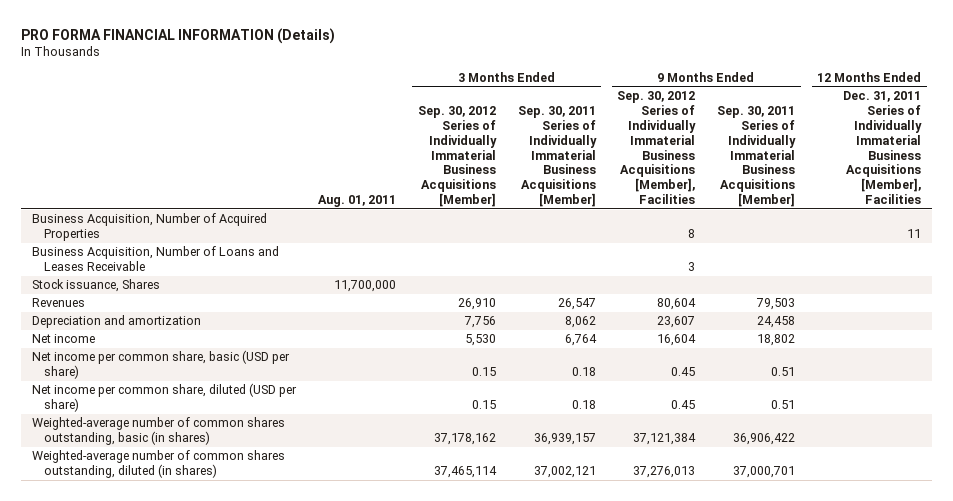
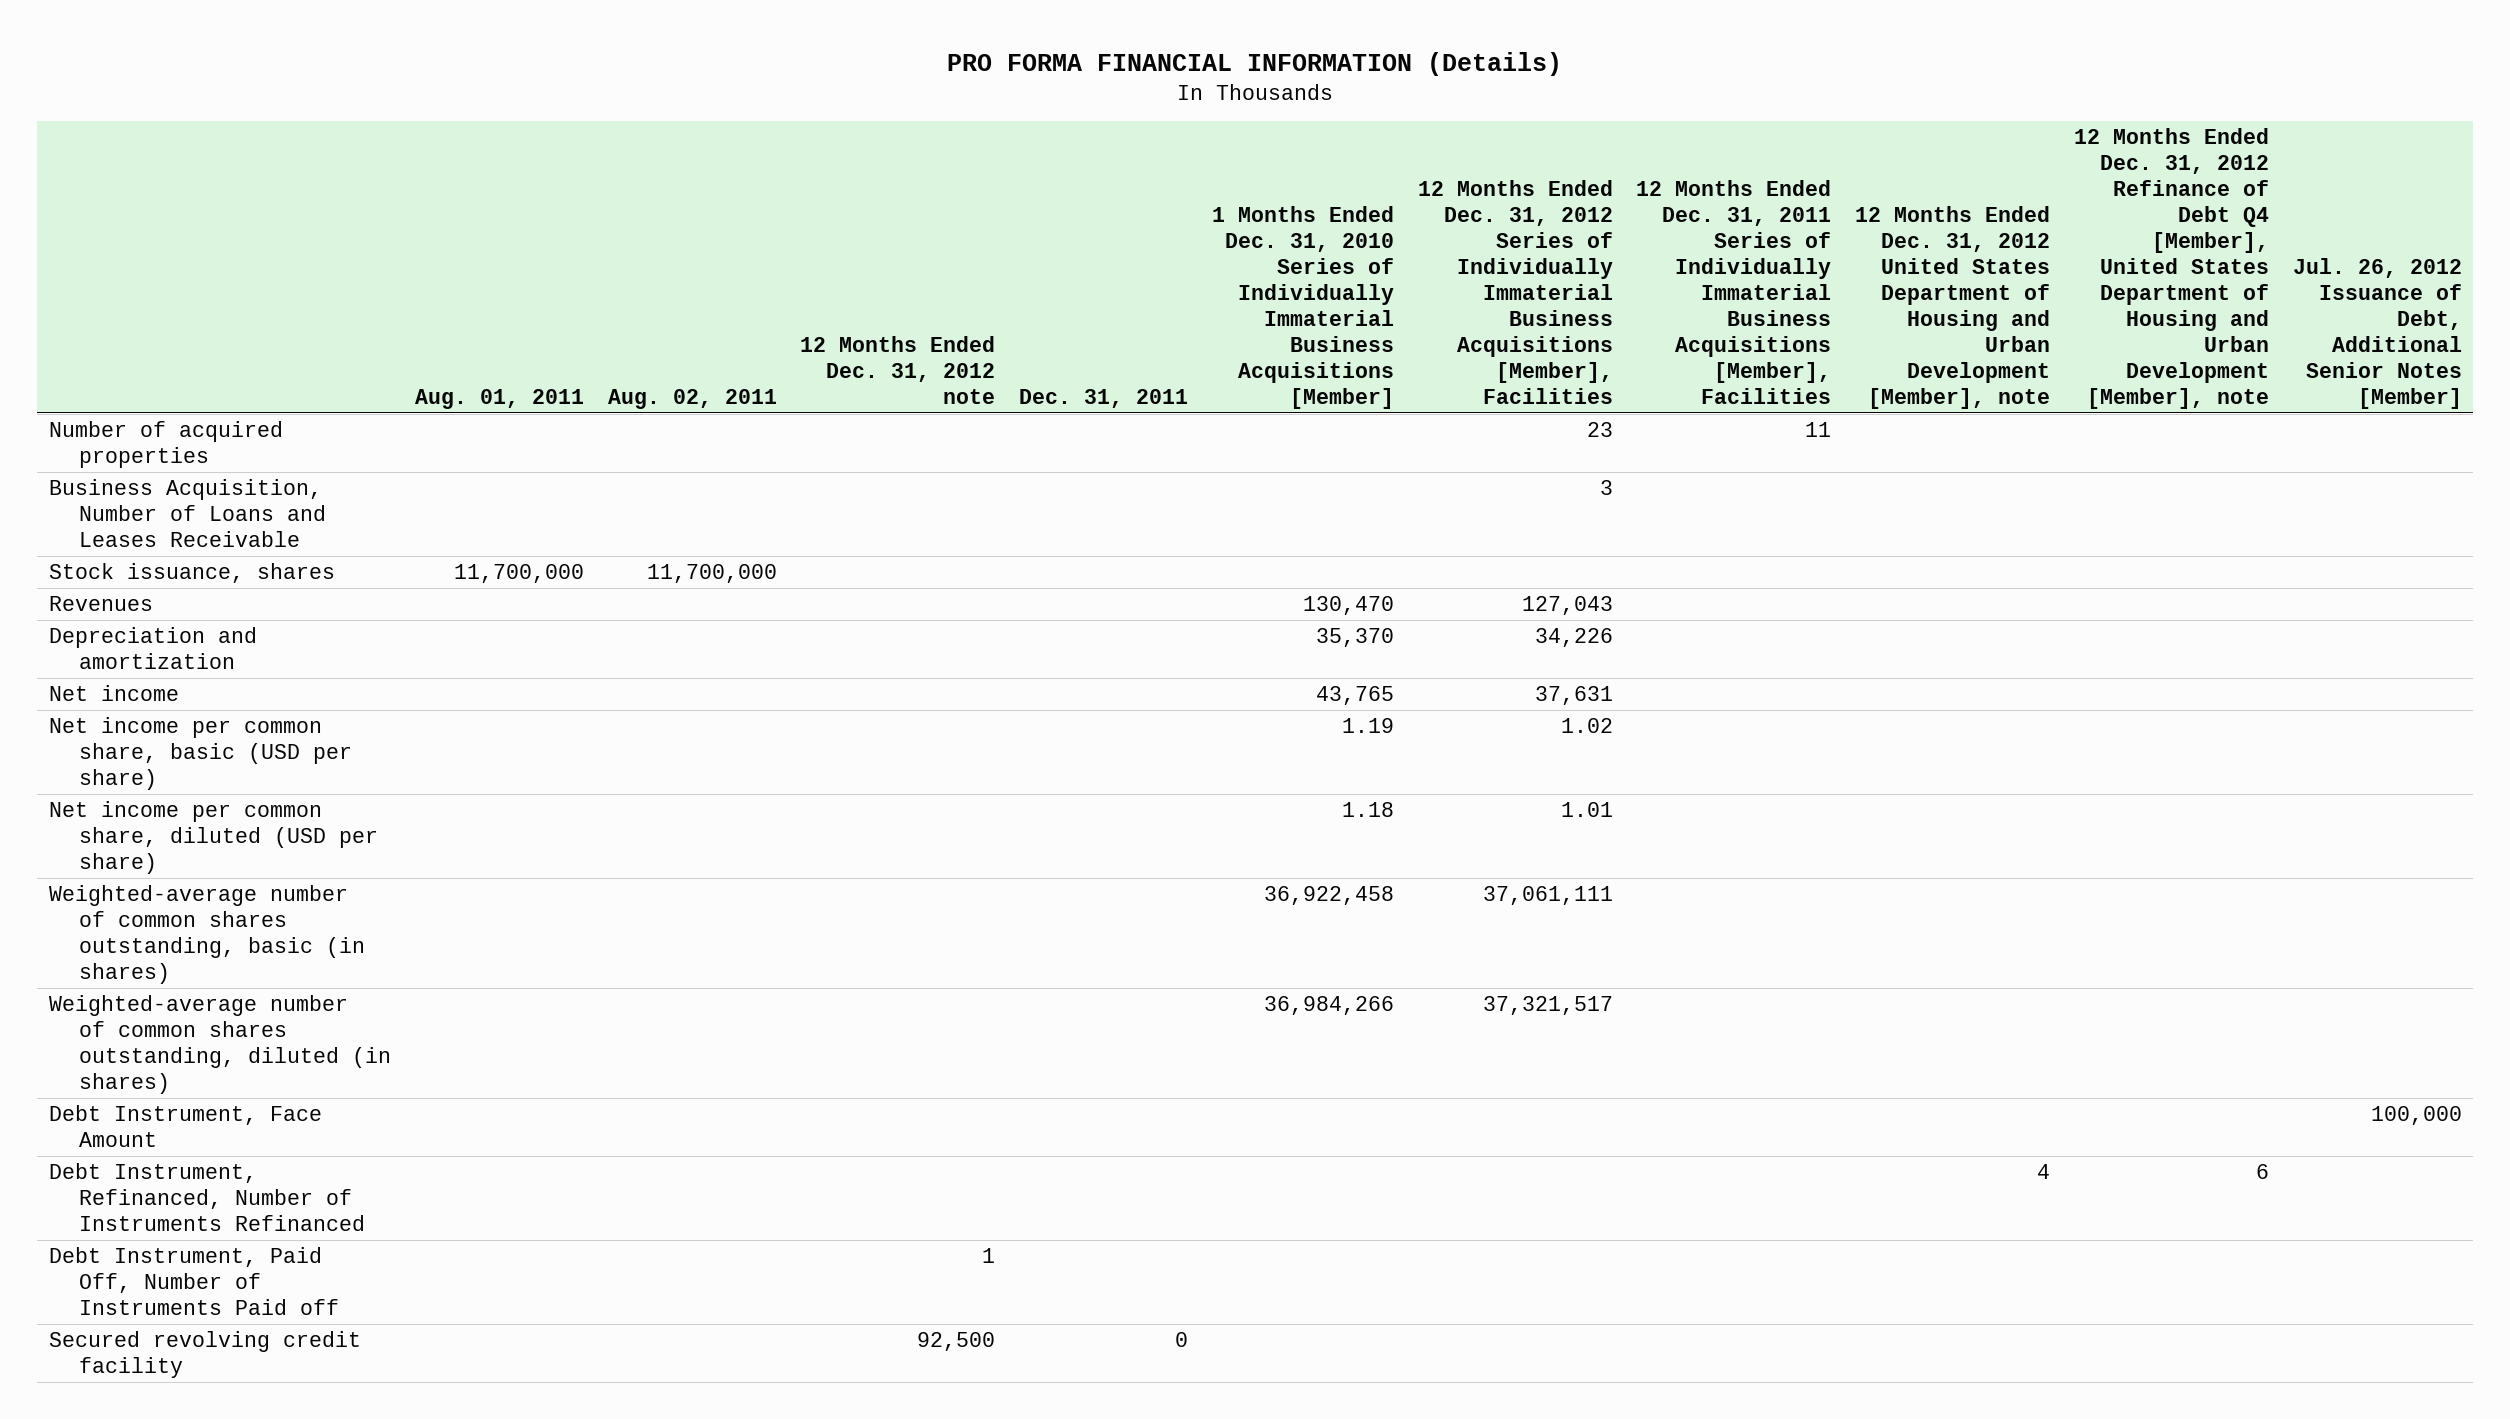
- | Aug. 01, 2011 | 3 Months Ended Sep. 30, 2012 Series of Individually Immaterial Business Acquisitions [Member] | 3 Months Ended Sep. 30, 2011 Series of Individually Immaterial Business Acquisitions [Member] | 9 Months Ended Sep. 30, 2012 Series of Individually Immaterial Business Acquisitions [Member], Facilities | 9 Months Ended Sep. 30, 2011 Series of Individually Immaterial Business Acquisitions [Member] | 12 Months Ended Dec. 31, 2011 Series of Individually Immaterial Business Acquisitions [Member], Facilities
+ | Aug. 01, 2011 | Aug. 02, 2011 | 12 Months Ended Dec. 31, 2012 note | Dec. 31, 2011 | 1 Months Ended Dec. 31, 2010 Series of Individually Immaterial Business Acquisitions [Member] | 12 Months Ended Dec. 31, 2012 Series of Individually Immaterial Business Acquisitions [Member], Facilities | 12 Months Ended Dec. 31, 2011 Series of Individually Immaterial Business Acquisitions [Member], Facilities | 12 Months Ended Dec. 31, 2012 United States Department of Housing and Urban Development [Member], note | 12 Months Ended Dec. 31, 2012 Refinance of Debt Q4 [Member], United States Department of Housing and Urban Development [Member], note | Jul. 26, 2012 Issuance of Debt, Additional Senior Notes [Member]
- Business Acquisition, Number of Acquired Properties | | | | 8 | | 11
+ Number of acquired properties | | | | | | 23 | 11 | | |
- Stock issuance, Shares | 11,700,000 | | | | |
+ Stock issuance, shares | 11,700,000 | 11,700,000 | | | | | | | |
+ Debt Instrument, Face Amount | | | | | | | | | | 100,000
+ Debt Instrument, Refinanced, Number of Instruments Refinanced | | | | | | | | 4 | 6 |
+ Debt Instrument, Paid Off, Number of Instruments Paid off | | | 1 | | | | | | |
+ Secured revolving credit facility | | | 92,500 | 0 | | | | | |

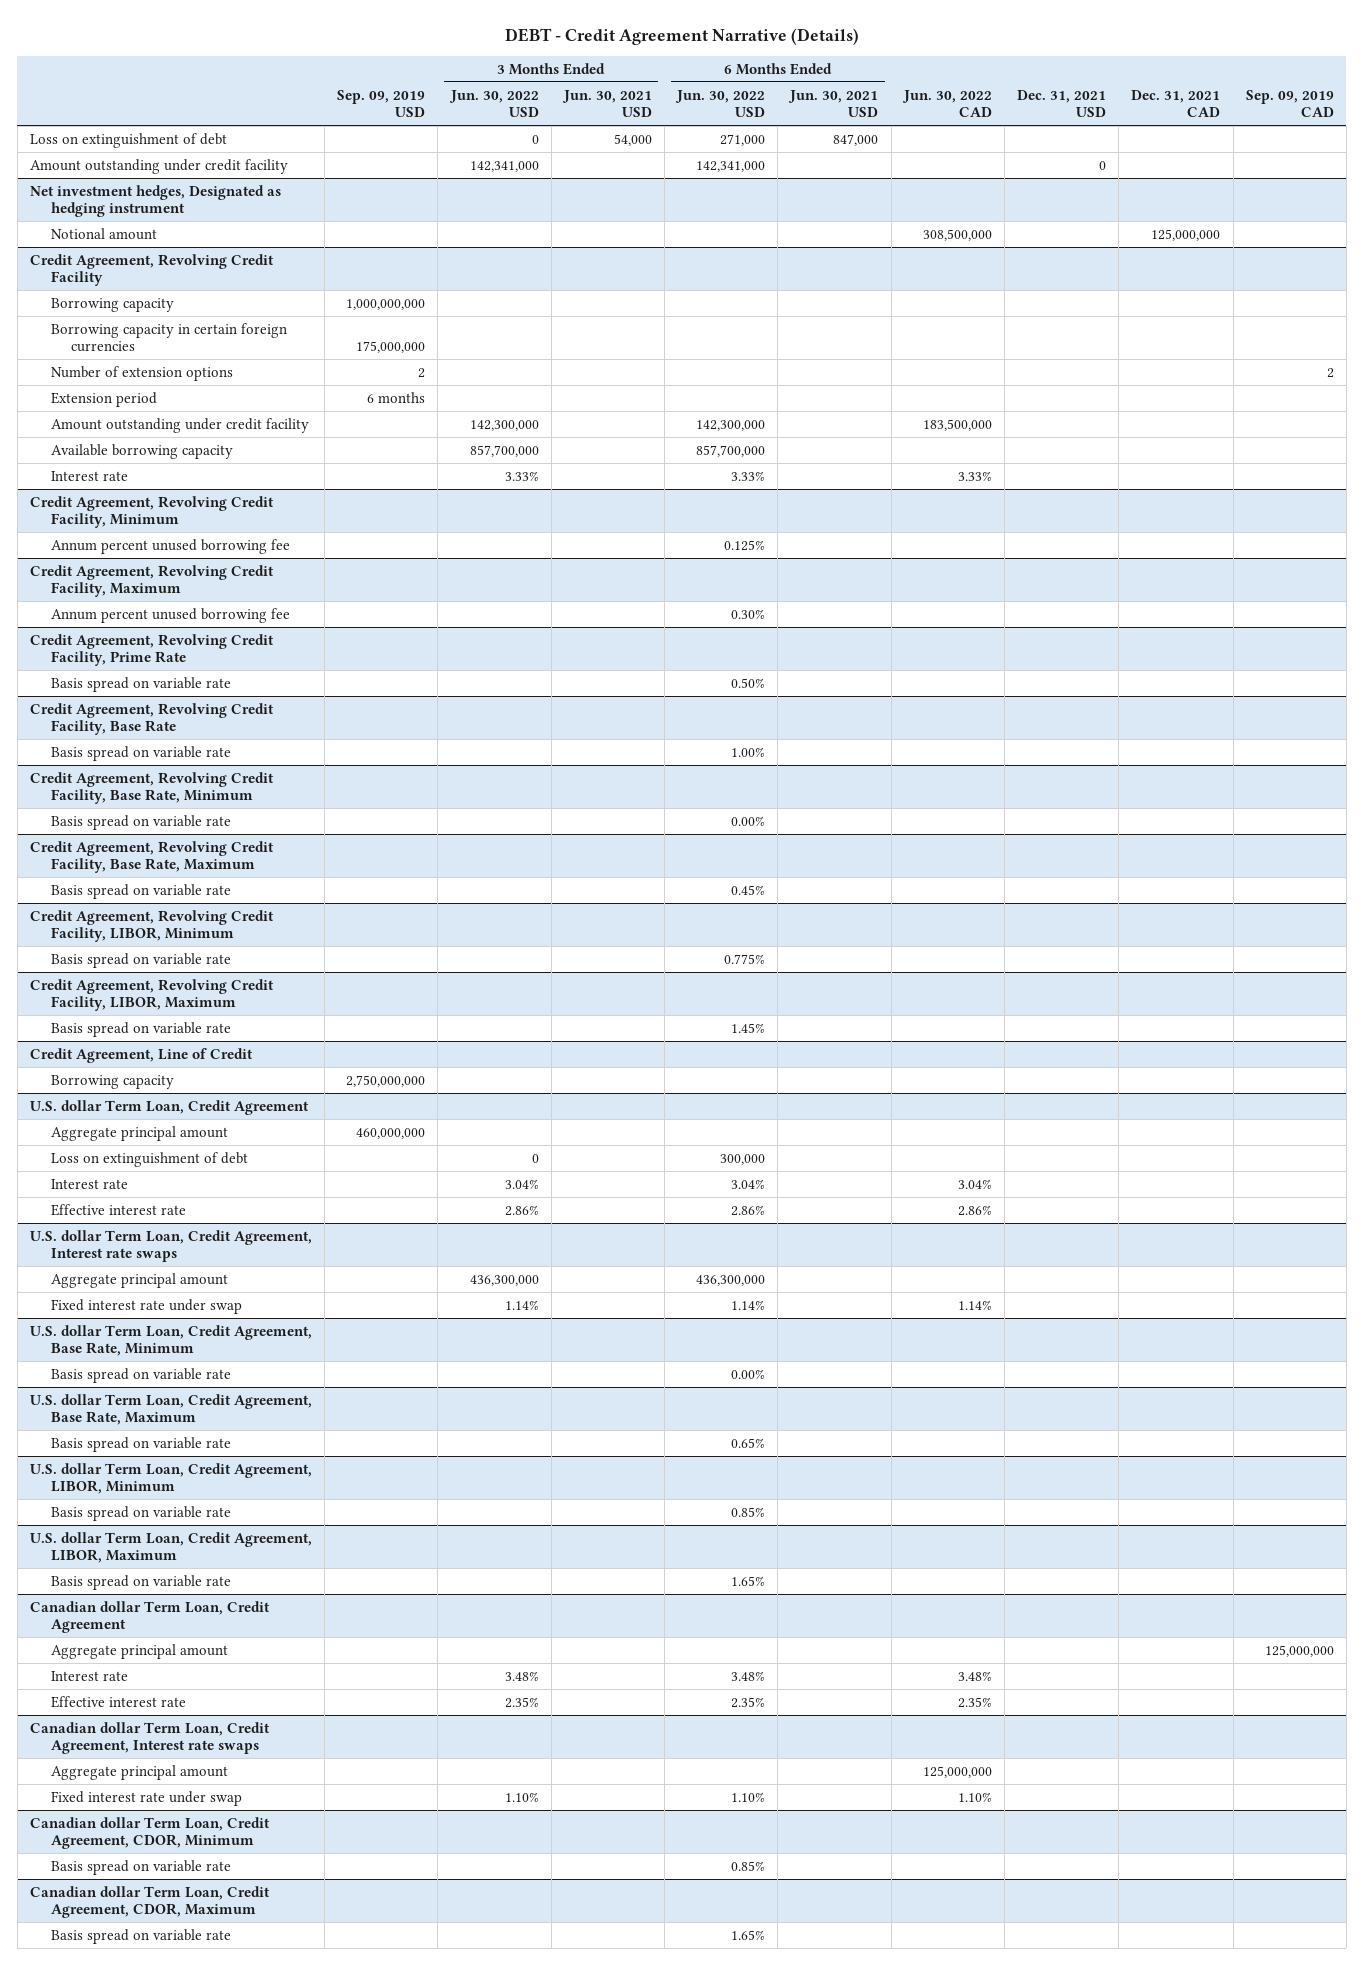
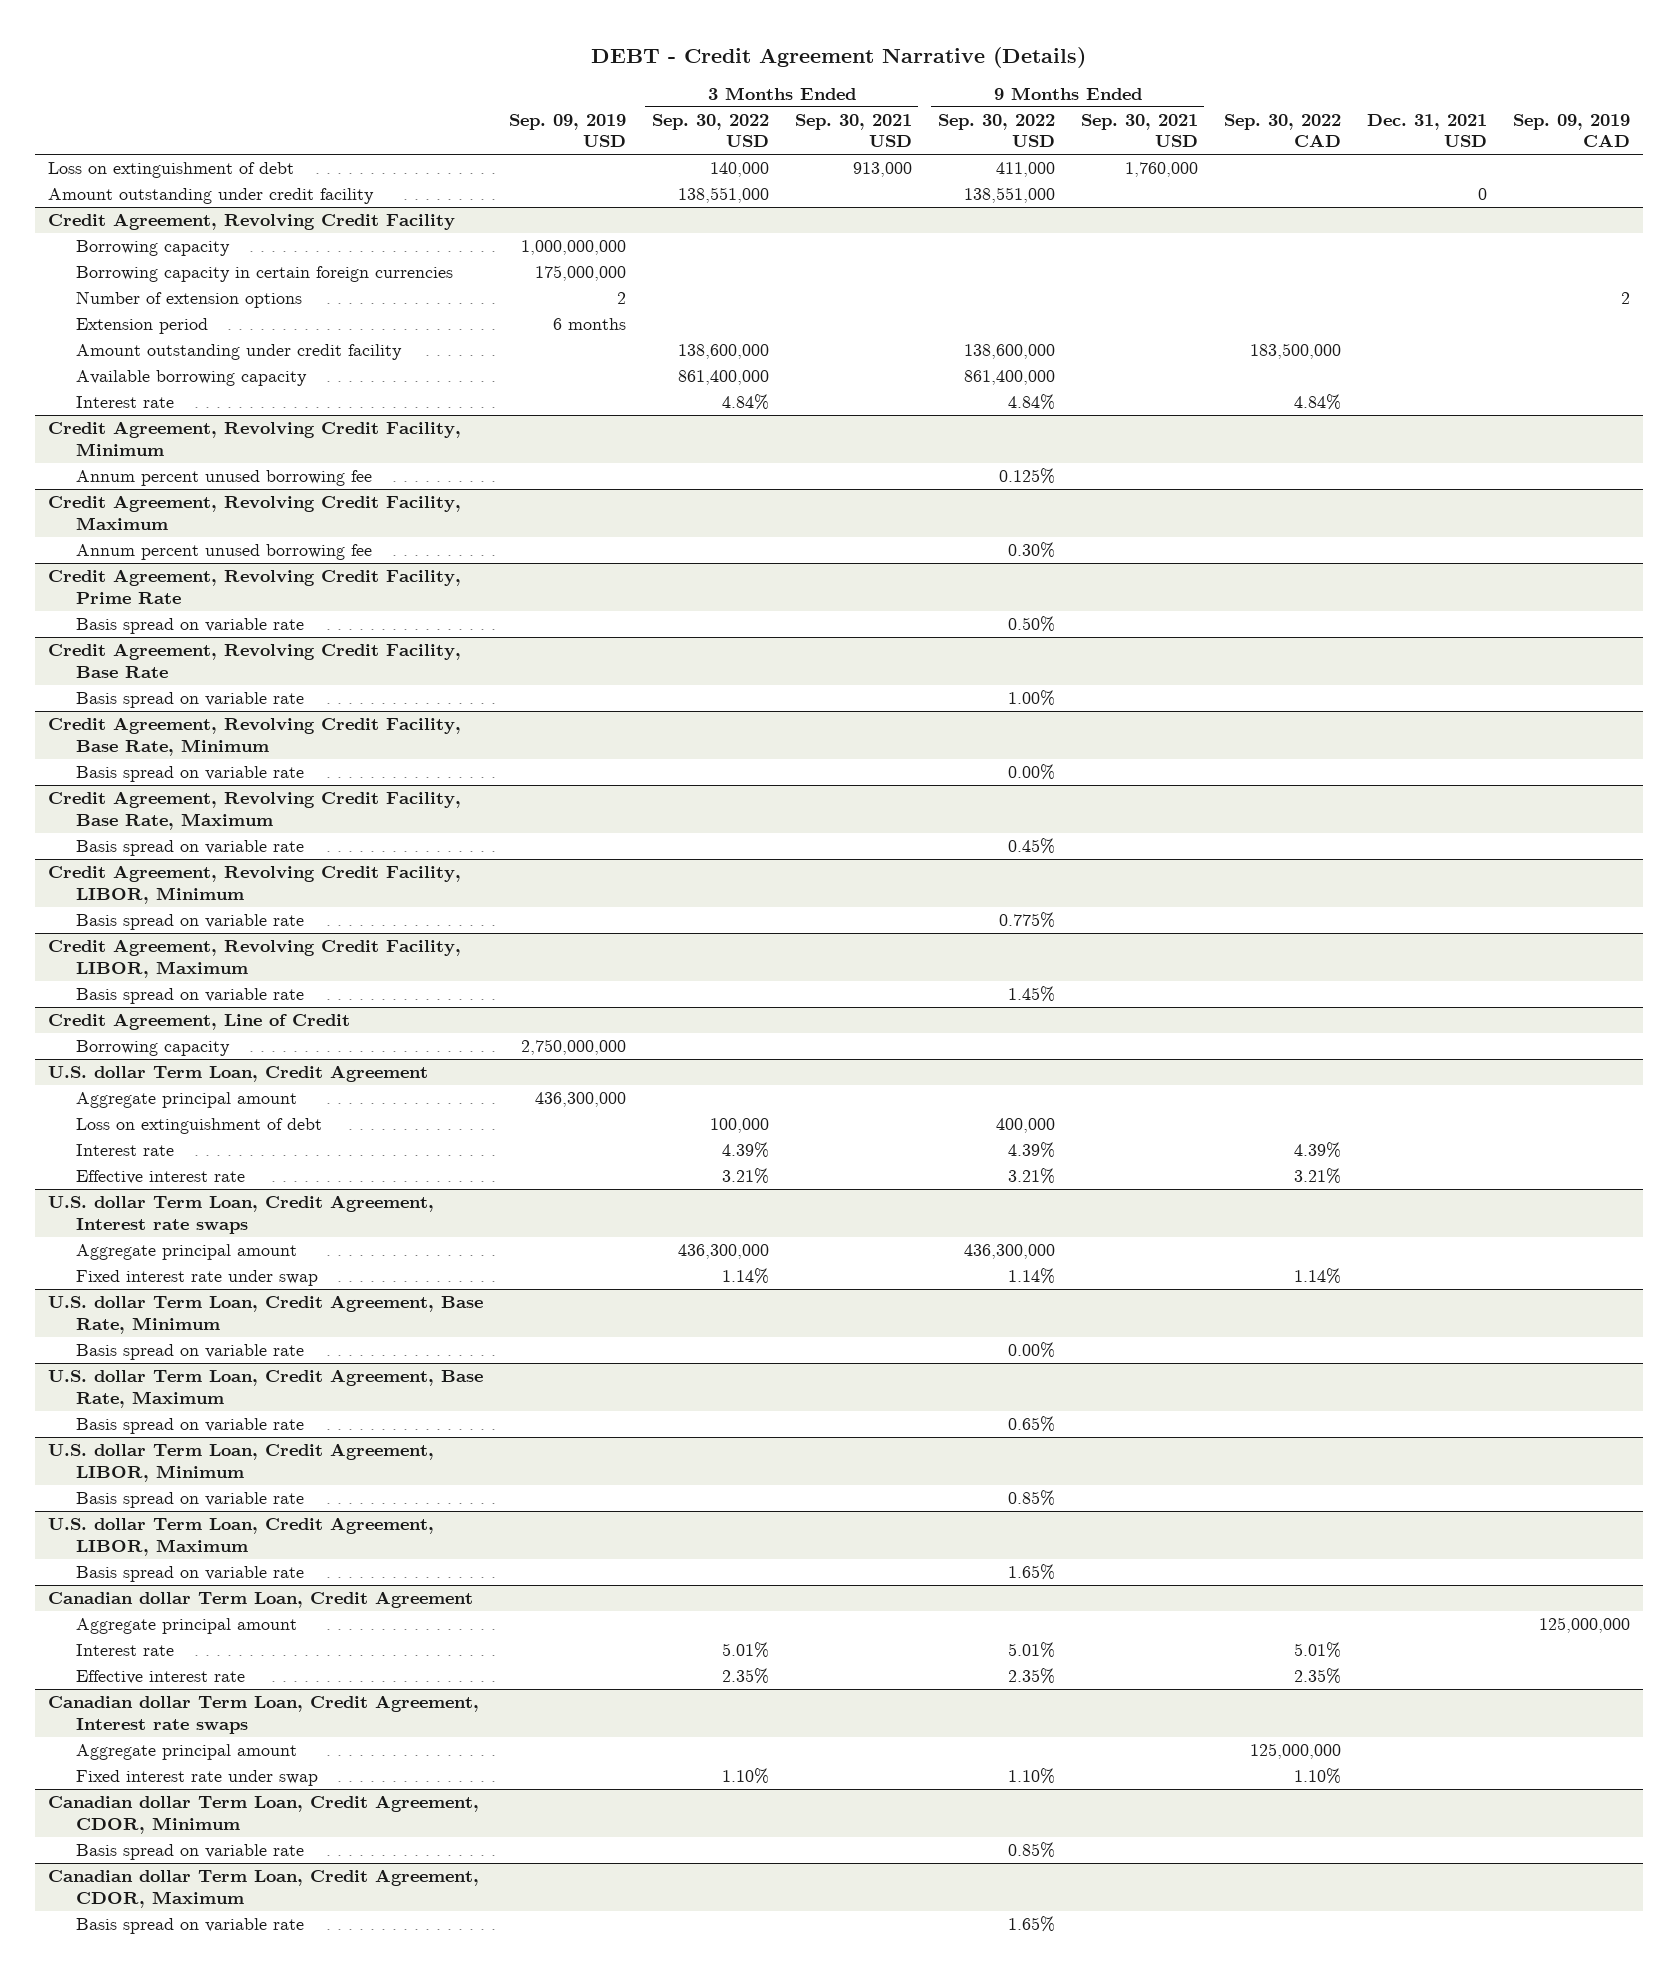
- | Sep. 09, 2019 USD | 3 Months Ended Jun. 30, 2022 USD | 3 Months Ended Jun. 30, 2021 USD | 6 Months Ended Jun. 30, 2022 USD | 6 Months Ended Jun. 30, 2021 USD | Jun. 30, 2022 CAD | Dec. 31, 2021 USD | Dec. 31, 2021 CAD | Sep. 09, 2019 CAD
+ | Sep. 09, 2019 USD | 3 Months Ended Sep. 30, 2022 USD | 3 Months Ended Sep. 30, 2021 USD | 9 Months Ended Sep. 30, 2022 USD | 9 Months Ended Sep. 30, 2021 USD | Sep. 30, 2022 CAD | Dec. 31, 2021 USD | Sep. 09, 2019 CAD
- Net investment hedges, Designated as hedging instrument
- Notional amount | | | | | | 308,500,000 | | 125,000,000 |
@ U.S. dollar Term Loan, Credit Agreement
- Aggregate principal amount | 460,000,000 | | | | | | | |
+ Aggregate principal amount | 436,300,000 | | | | | | |

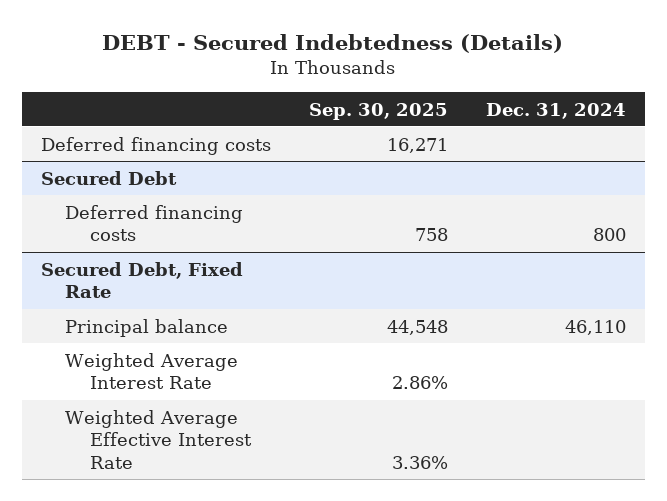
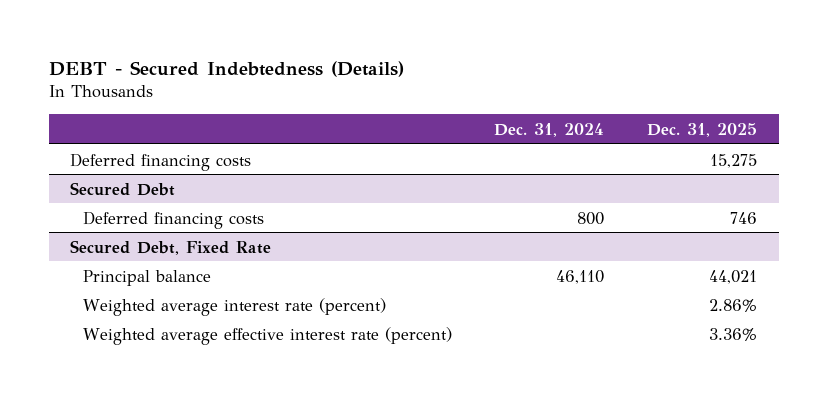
- | Sep. 30, 2025 | Dec. 31, 2024
+ | Dec. 31, 2024 | Dec. 31, 2025
@ Secured Debt, Fixed Rate
- Weighted Average Interest Rate | 2.86% |
- Weighted Average Effective Interest Rate | 3.36% |
+ Weighted average interest rate (percent) | | 2.86%
+ Weighted average effective interest rate (percent) | | 3.36%

